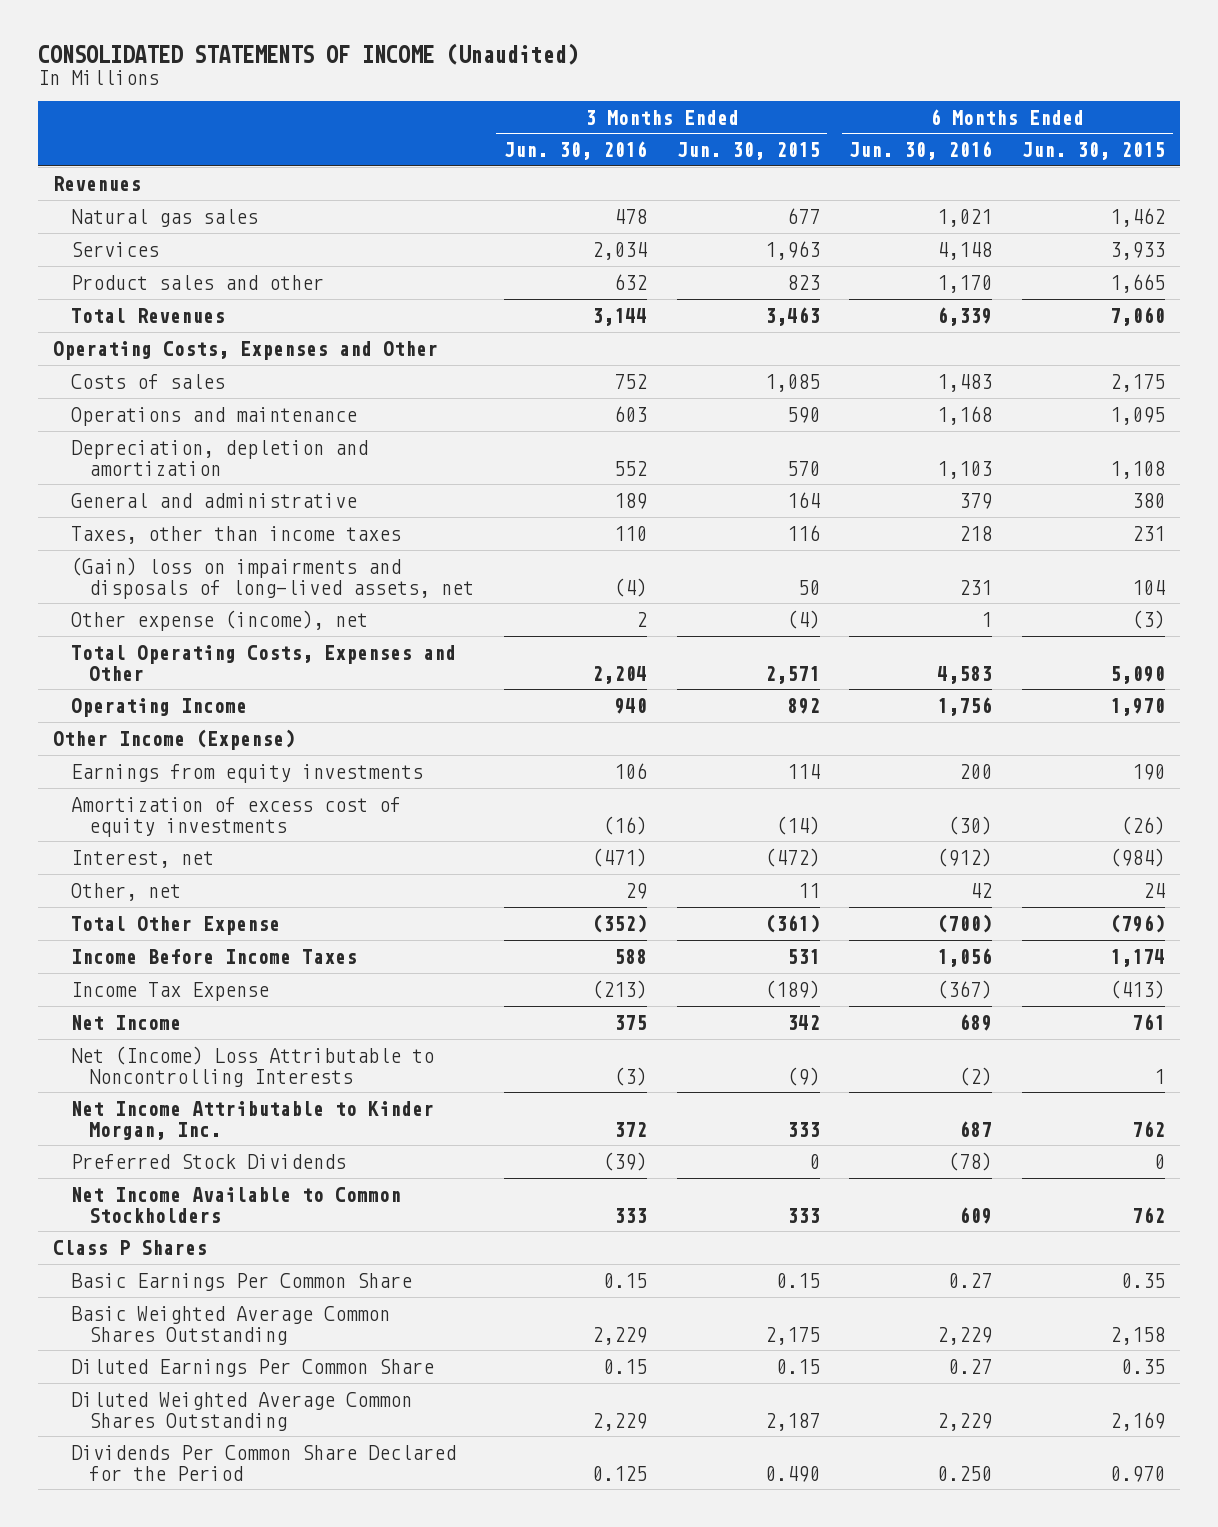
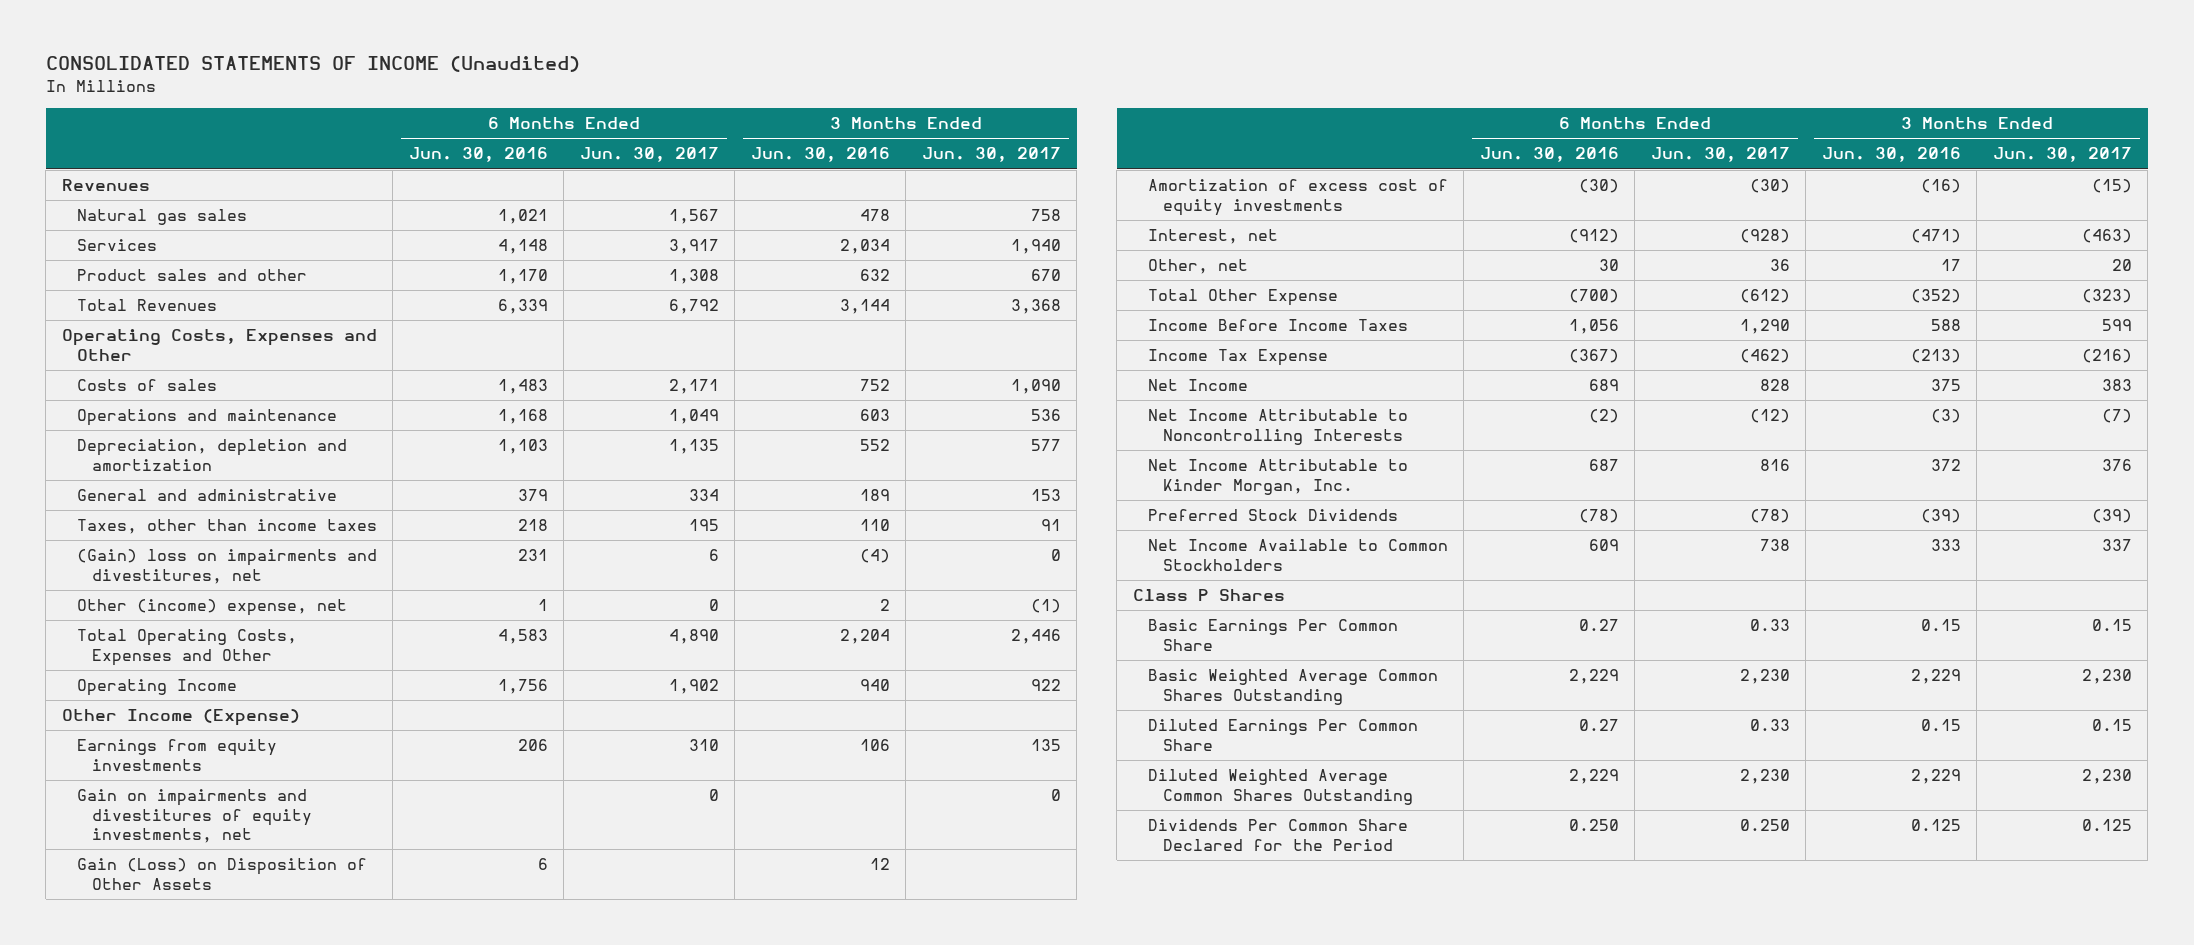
- | 3 Months Ended Jun. 30, 2016 | 3 Months Ended Jun. 30, 2015 | 6 Months Ended Jun. 30, 2016 | 6 Months Ended Jun. 30, 2015
+ | 6 Months Ended Jun. 30, 2016 | 6 Months Ended Jun. 30, 2017 | 3 Months Ended Jun. 30, 2016 | 3 Months Ended Jun. 30, 2017
- (Gain) loss on impairments and disposals of long-lived assets, net | (4) | 50 | 231 | 104
- Other expense (income), net | 2 | (4) | 1 | (3)
+ (Gain) loss on impairments and divestitures, net | 231 | 6 | (4) | 0
+ Other (income) expense, net | 1 | 0 | 2 | (1)
- Earnings from equity investments | 106 | 114 | 200 | 190
+ Earnings from equity investments | 206 | 310 | 106 | 135
+ Gain on impairments and divestitures of equity investments, net | | 0 | | 0
+ Gain (Loss) on Disposition of Other Assets | 6 | | 12 |
- Other, net | 29 | 11 | 42 | 24
+ Other, net | 30 | 36 | 17 | 20
- Net (Income) Loss Attributable to Noncontrolling Interests | (3) | (9) | (2) | 1
+ Net Income Attributable to Noncontrolling Interests | (2) | (12) | (3) | (7)

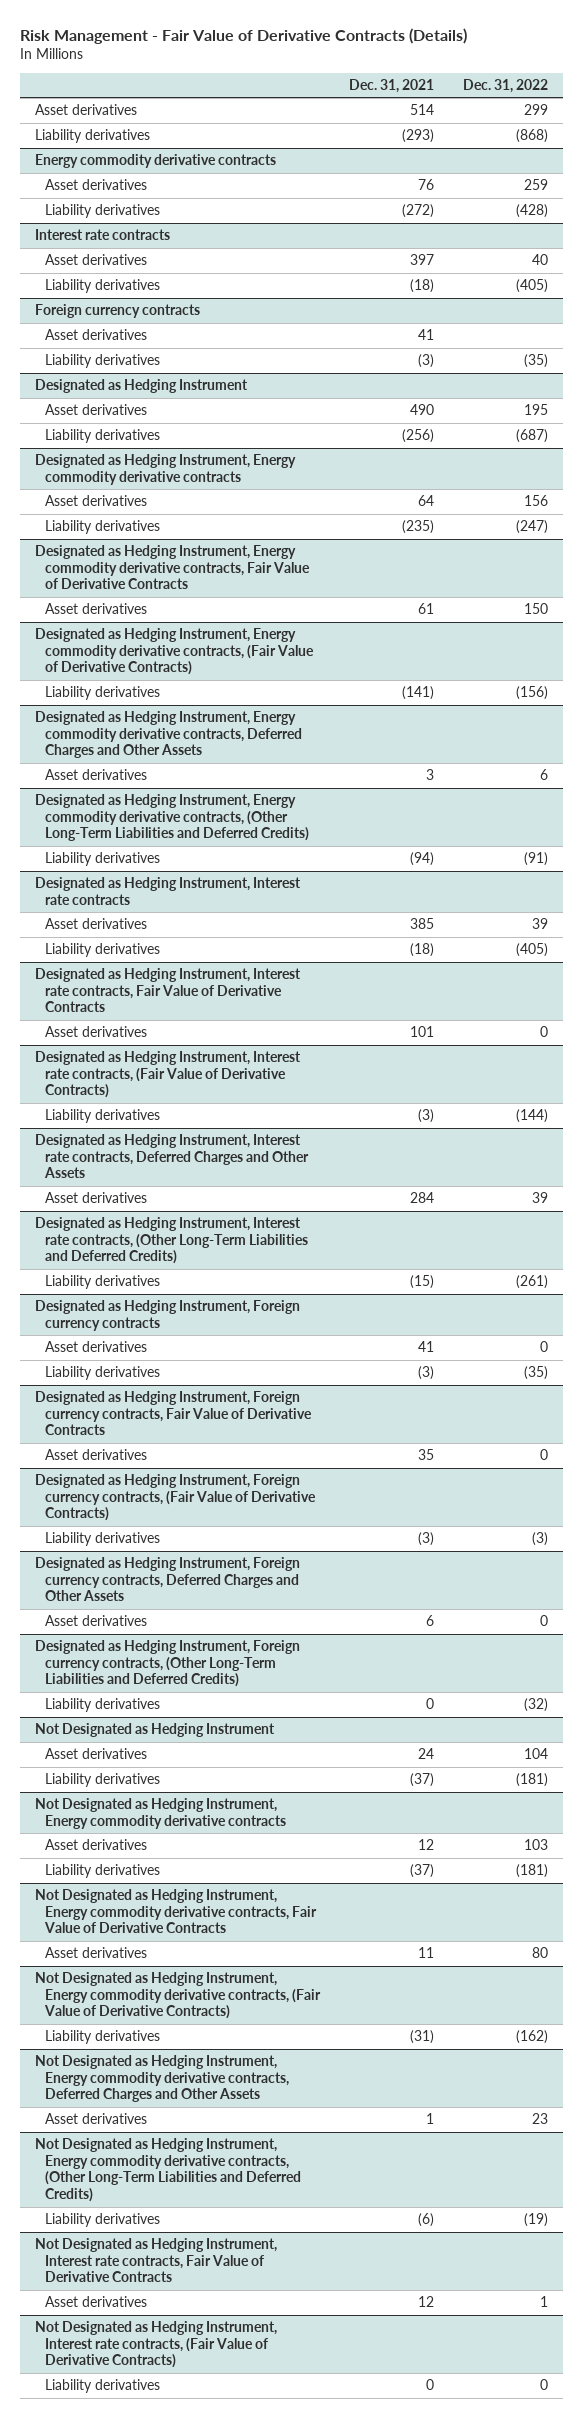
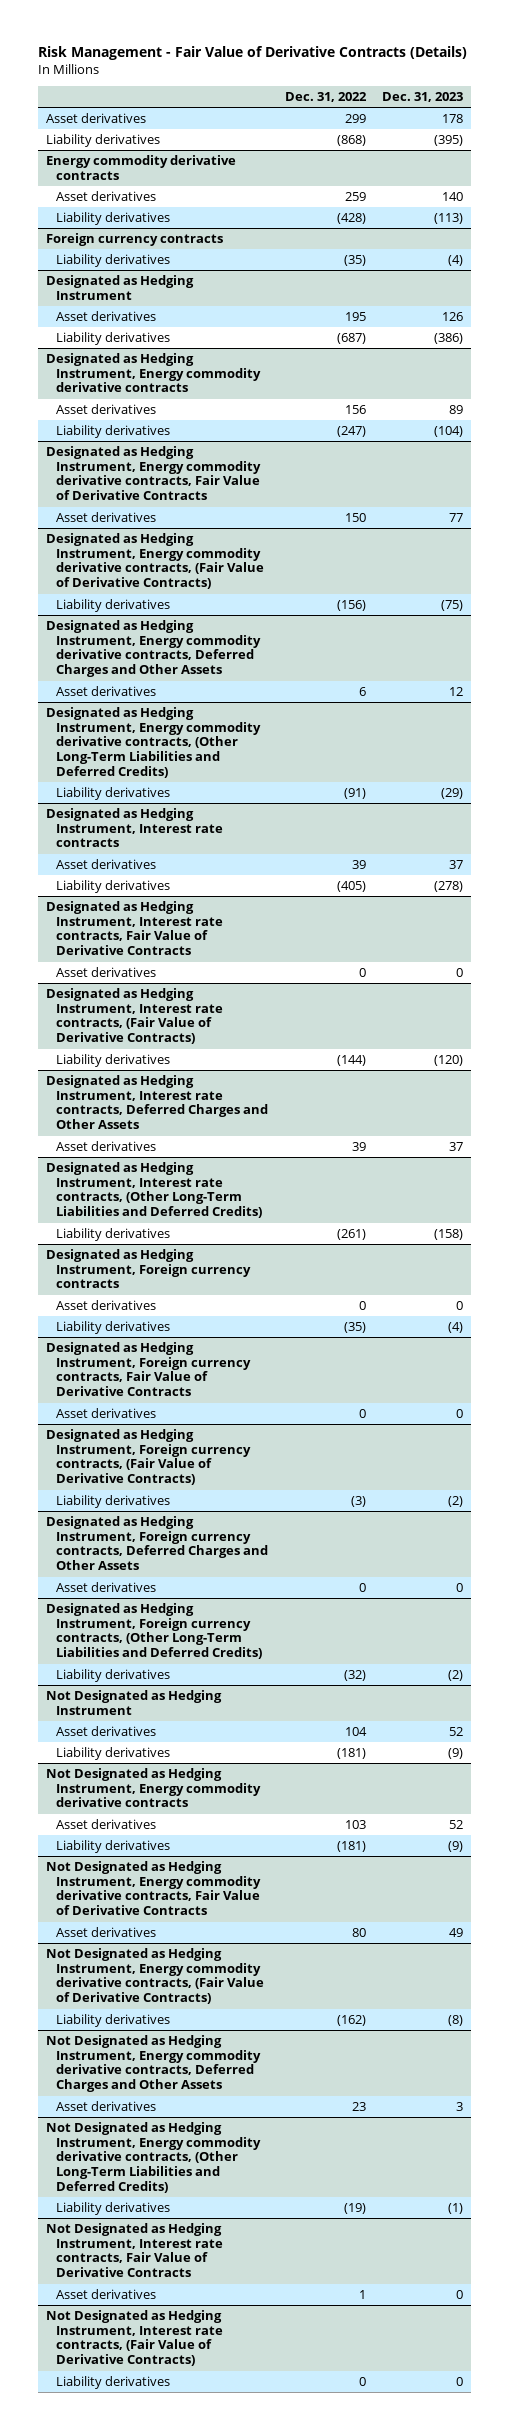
- | Dec. 31, 2021 | Dec. 31, 2022
+ | Dec. 31, 2022 | Dec. 31, 2023
- Interest rate contracts
- Asset derivatives | 397 | 40
- Liability derivatives | (18) | (405)
@ Foreign currency contracts
- Asset derivatives | 41 |

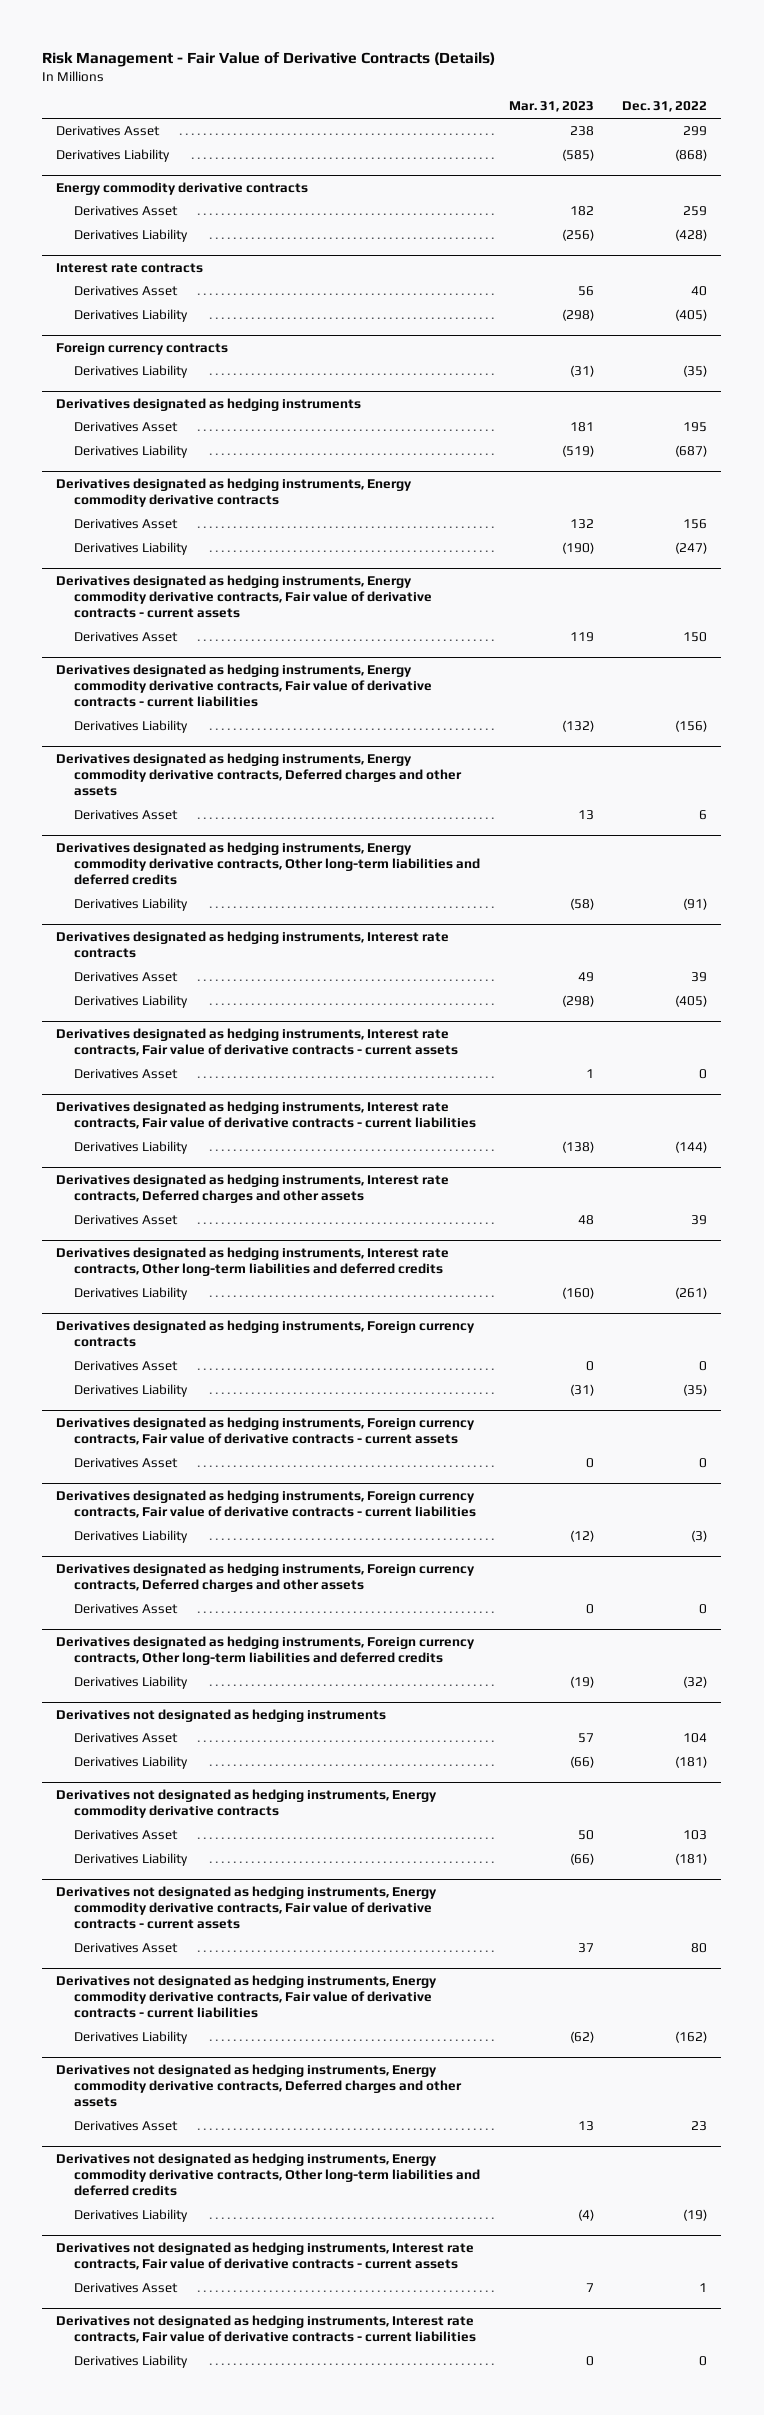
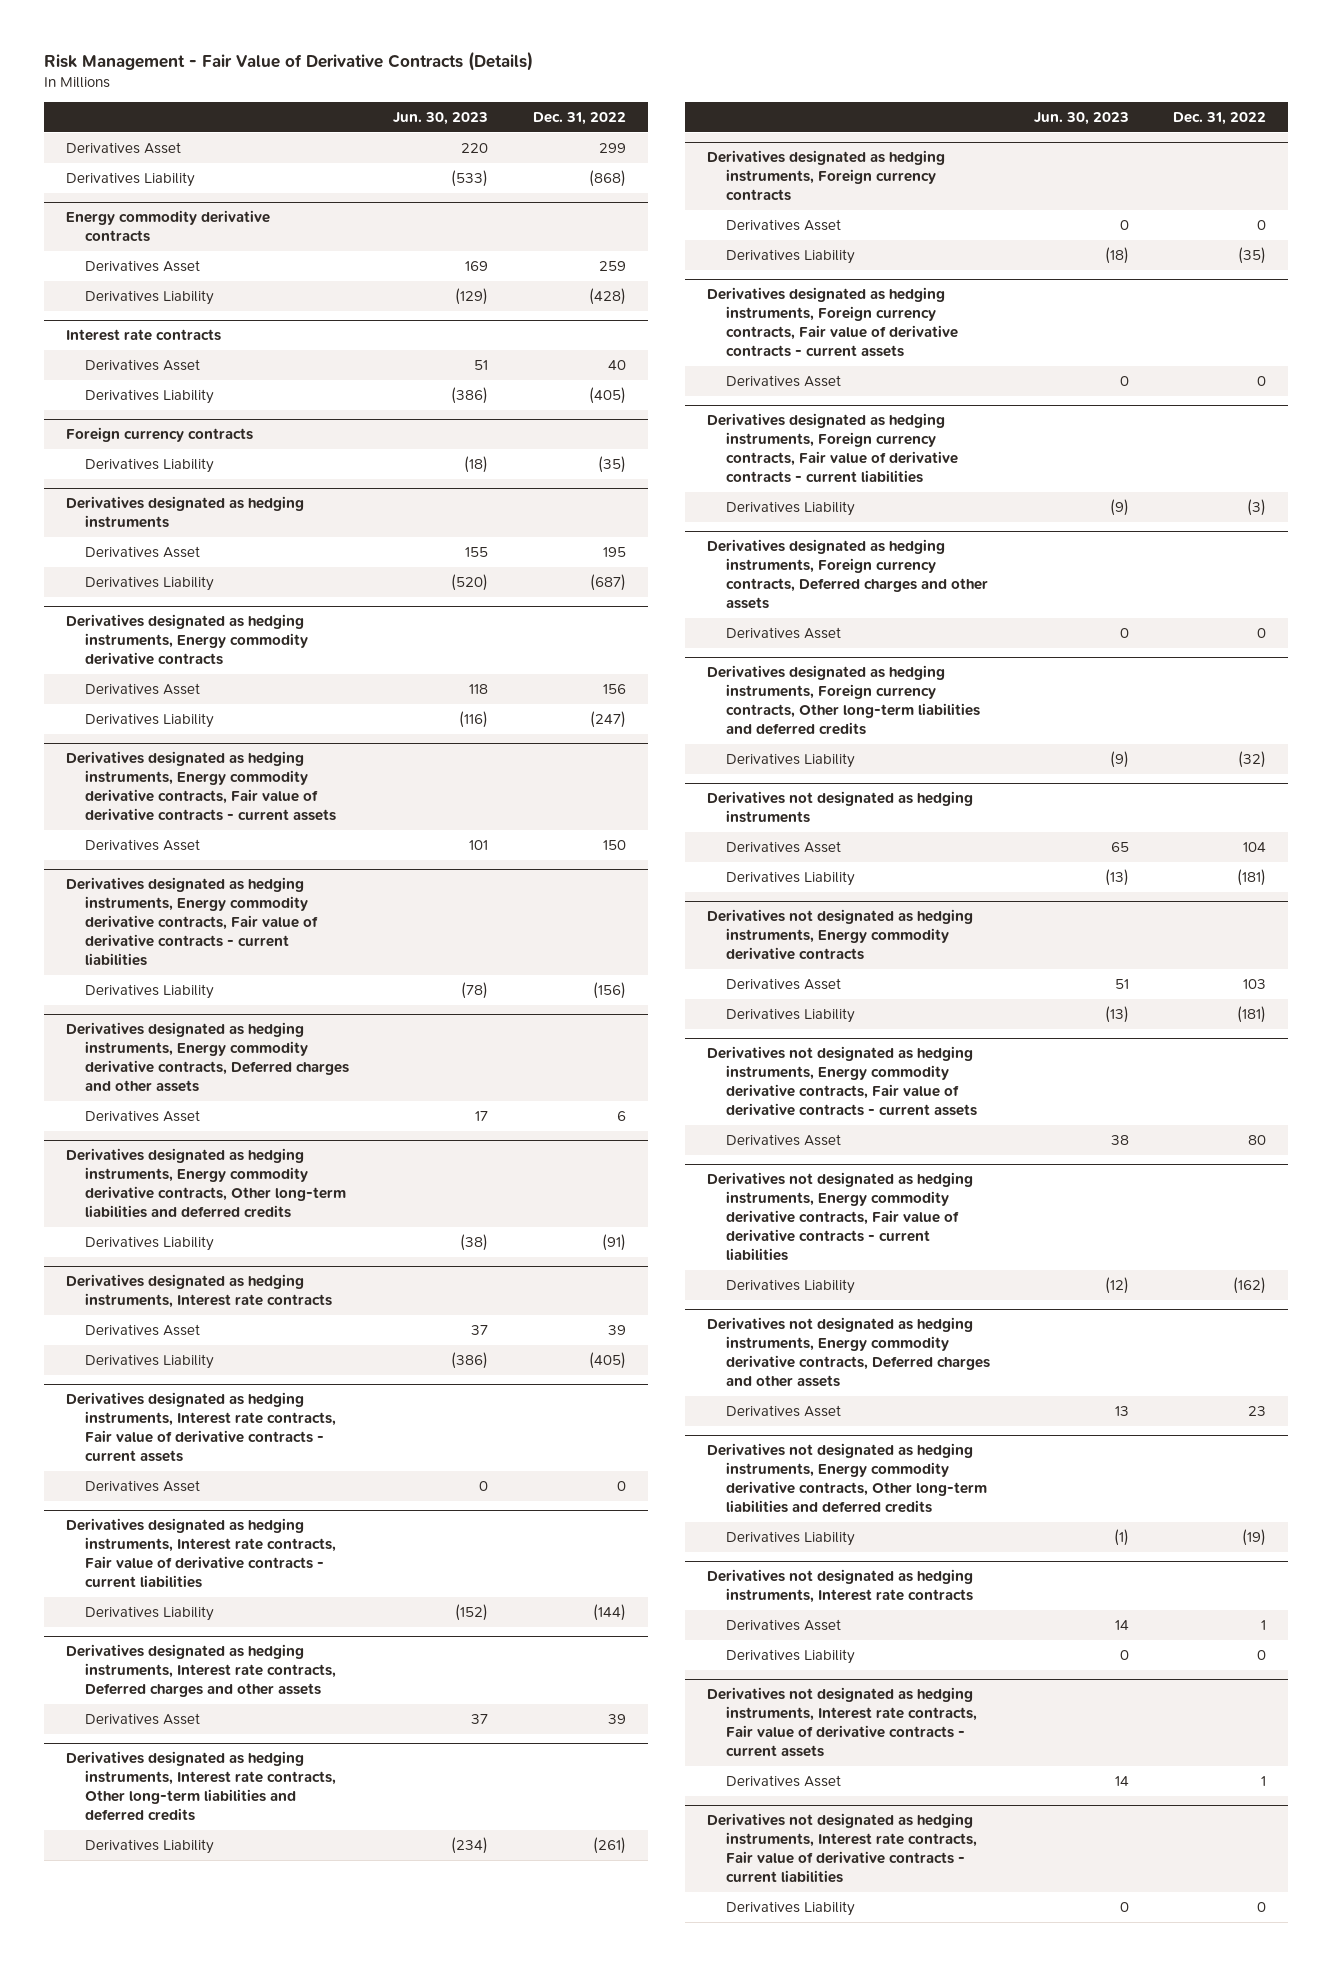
- | Mar. 31, 2023 | Dec. 31, 2022
+ | Jun. 30, 2023 | Dec. 31, 2022
+ Derivatives not designated as hedging instruments, Interest rate contracts
+ Derivatives Asset | 14 | 1
+ Derivatives Liability | 0 | 0

